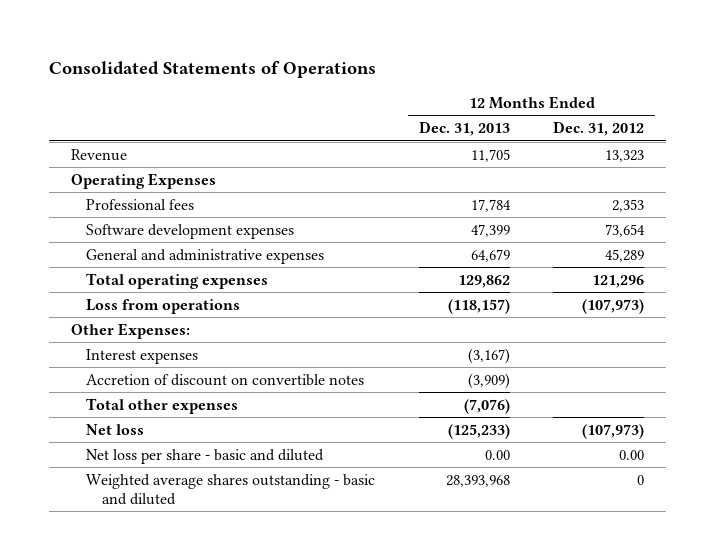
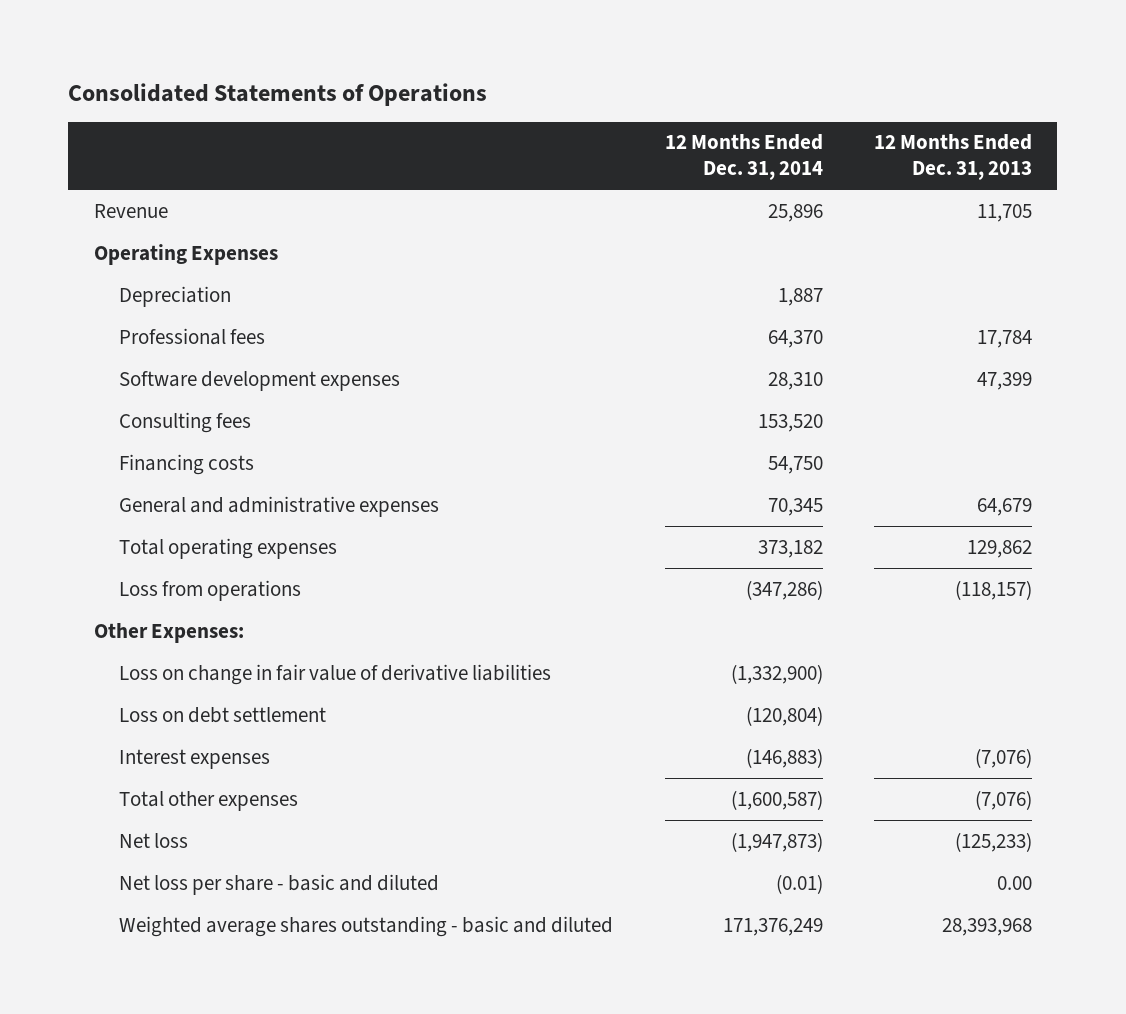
- | 12 Months Ended Dec. 31, 2013 | 12 Months Ended Dec. 31, 2012
+ | 12 Months Ended Dec. 31, 2014 | 12 Months Ended Dec. 31, 2013
+ Depreciation | 1,887 |
+ Consulting fees | 153,520 |
+ Financing costs | 54,750 |
- Interest expenses | (3,167) |
- Accretion of discount on convertible notes | (3,909) |
+ Loss on change in fair value of derivative liabilities | (1,332,900) |
+ Loss on debt settlement | (120,804) |
+ Interest expenses | (146,883) | (7,076)

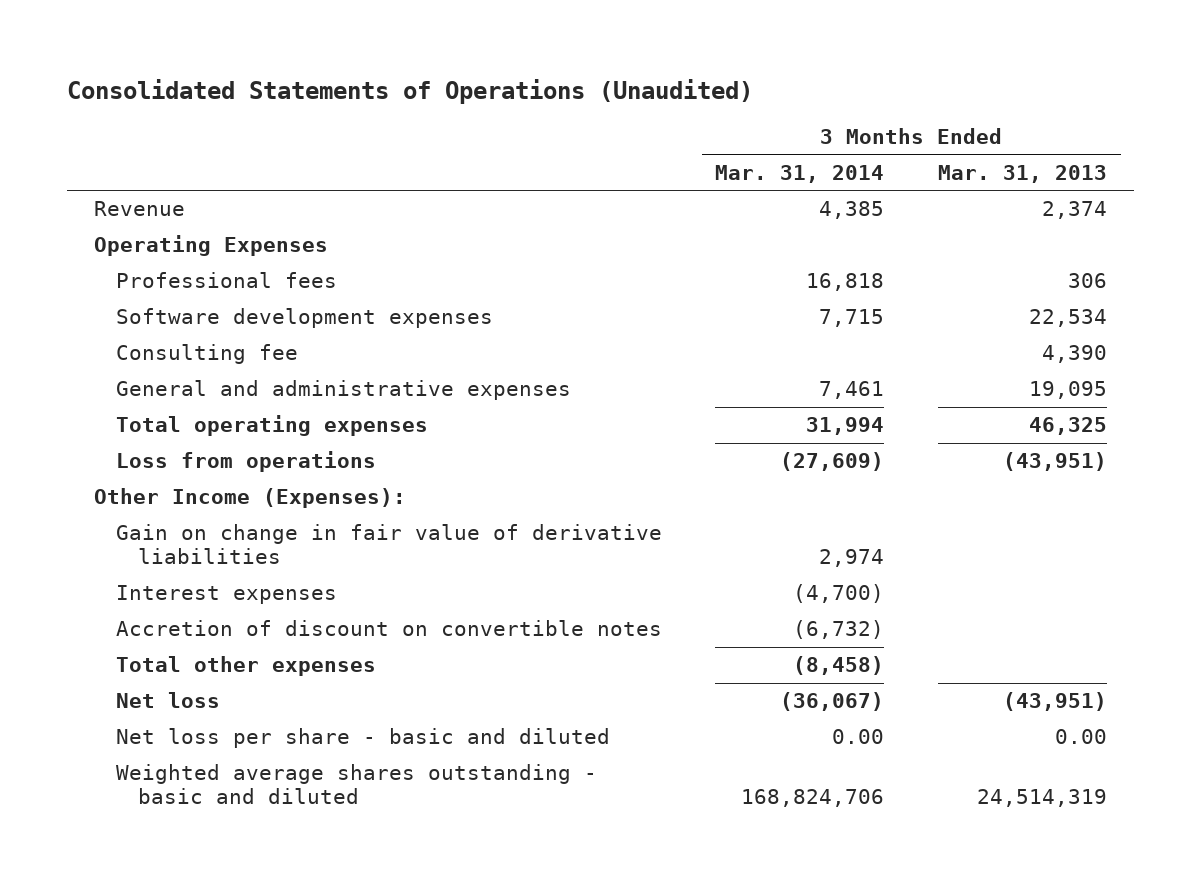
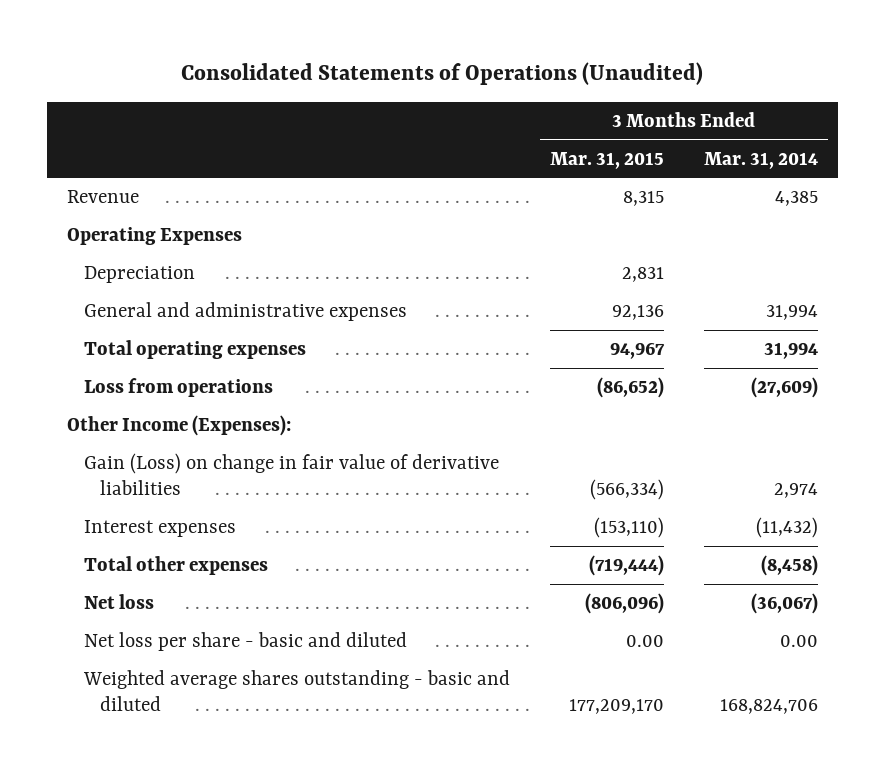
- | 3 Months Ended Mar. 31, 2014 | 3 Months Ended Mar. 31, 2013
+ | 3 Months Ended Mar. 31, 2015 | 3 Months Ended Mar. 31, 2014
- Professional fees | 16,818 | 306
- Software development expenses | 7,715 | 22,534
- Consulting fee | | 4,390
- General and administrative expenses | 7,461 | 19,095
+ Depreciation | 2,831 |
+ General and administrative expenses | 92,136 | 31,994
- Gain on change in fair value of derivative liabilities | 2,974 |
- Interest expenses | (4,700) |
- Accretion of discount on convertible notes | (6,732) |
+ Gain (Loss) on change in fair value of derivative liabilities | (566,334) | 2,974
+ Interest expenses | (153,110) | (11,432)

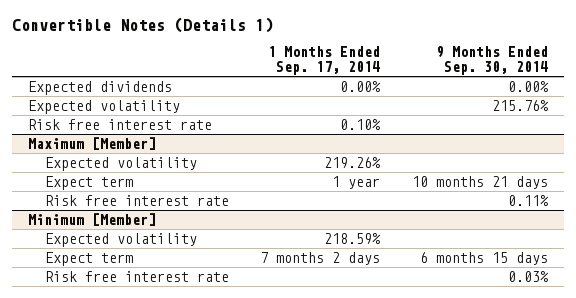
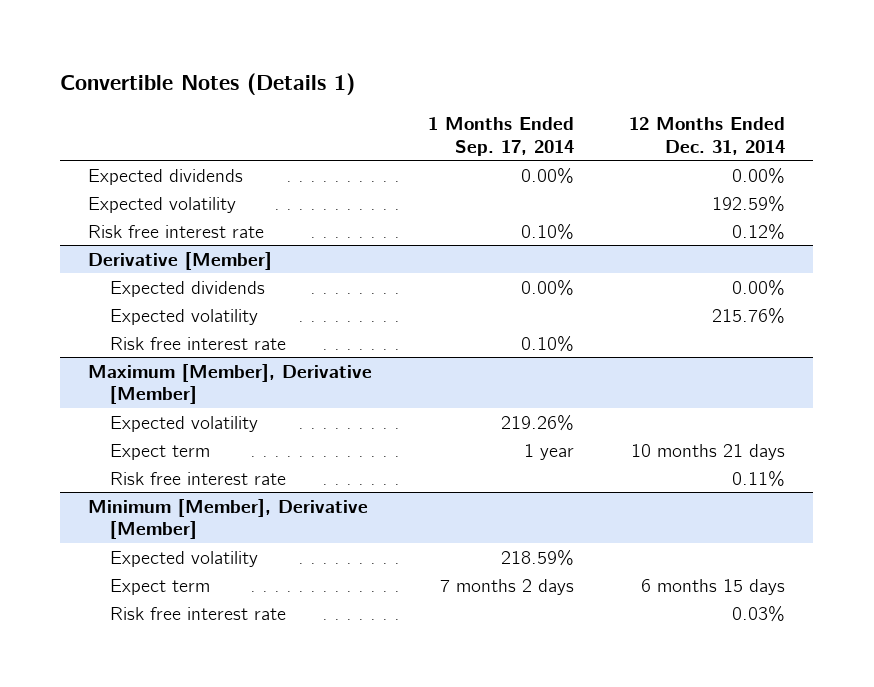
- | 1 Months Ended Sep. 17, 2014 | 9 Months Ended Sep. 30, 2014
+ | 1 Months Ended Sep. 17, 2014 | 12 Months Ended Dec. 31, 2014
- Maximum [Member]
+ Derivative [Member]
+ Expected dividends | 0.00% | 0.00%
+ Expected volatility | | 215.76%
+ Risk free interest rate | 0.10% |
+ Maximum [Member], Derivative [Member]
- Minimum [Member]
+ Minimum [Member], Derivative [Member]

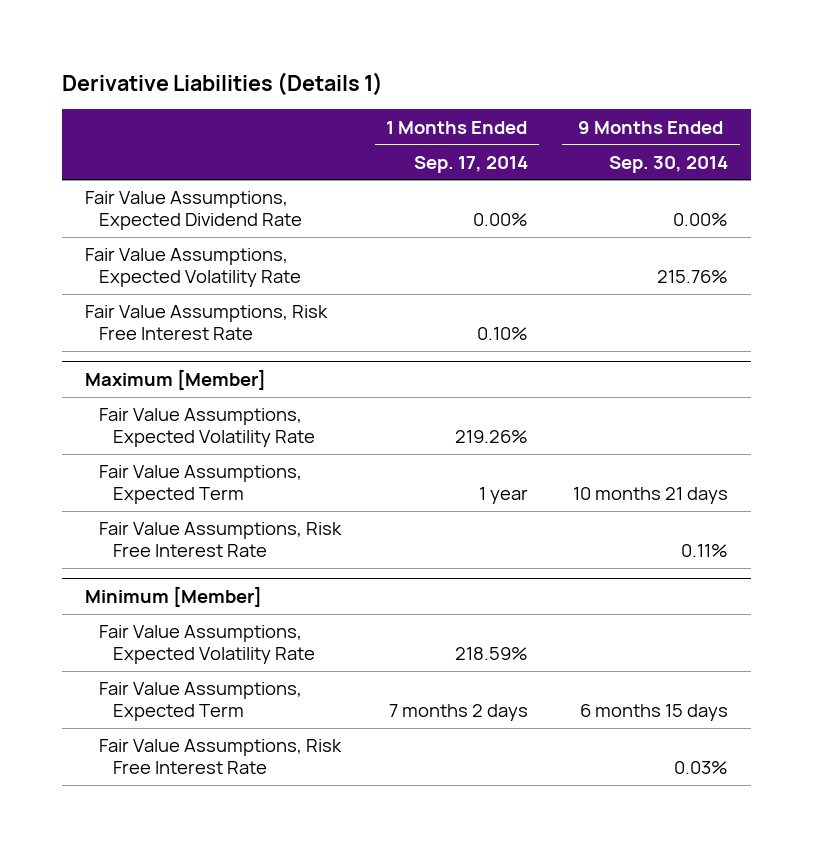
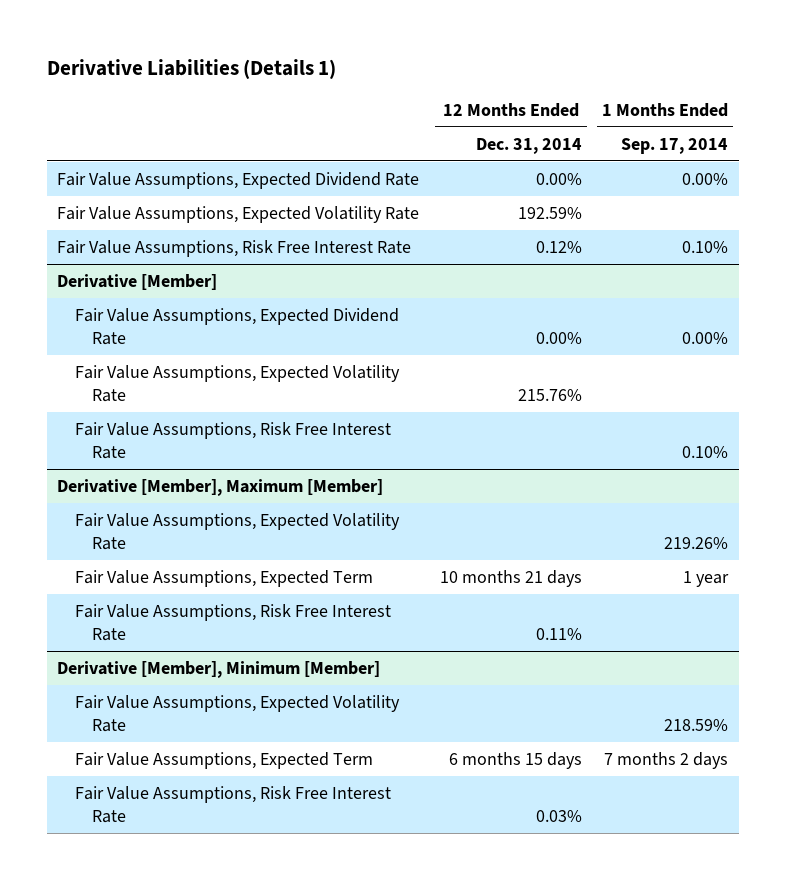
- | 1 Months Ended Sep. 17, 2014 | 9 Months Ended Sep. 30, 2014
+ | 12 Months Ended Dec. 31, 2014 | 1 Months Ended Sep. 17, 2014
- Maximum [Member]
+ Derivative [Member]
+ Fair Value Assumptions, Expected Dividend Rate | 0.00% | 0.00%
+ Fair Value Assumptions, Expected Volatility Rate | 215.76% |
+ Fair Value Assumptions, Risk Free Interest Rate | | 0.10%
+ Derivative [Member], Maximum [Member]
- Minimum [Member]
+ Derivative [Member], Minimum [Member]

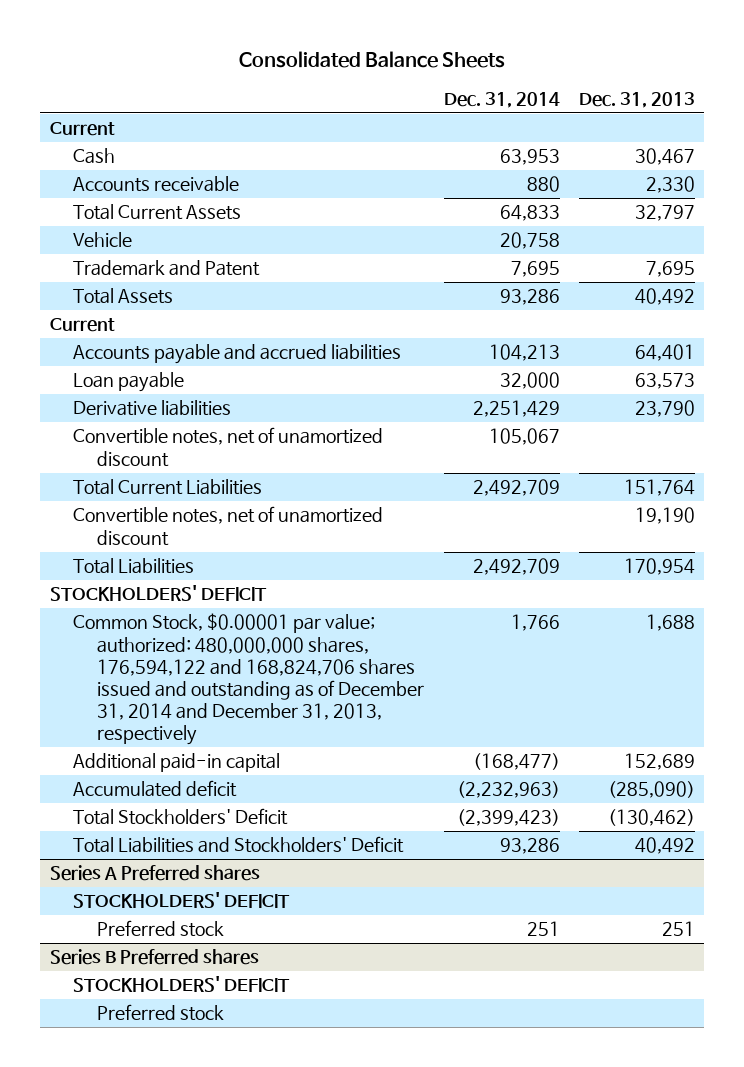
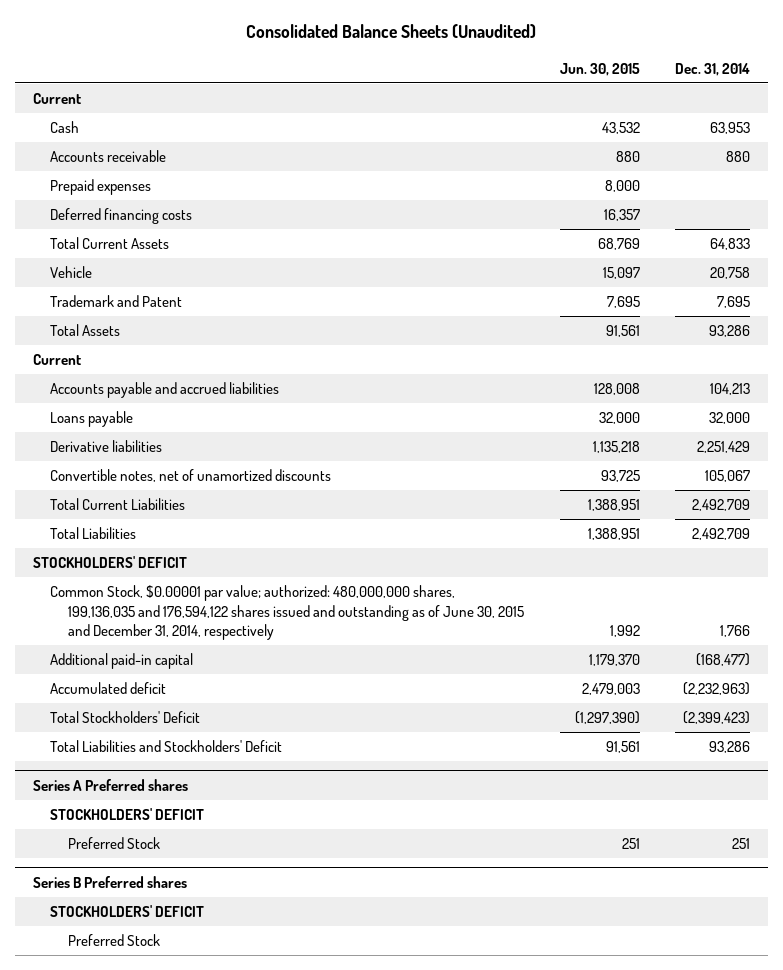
- Consolidated Balance Sheets
+ Consolidated Balance Sheets (Unaudited)
- | Dec. 31, 2014 | Dec. 31, 2013
+ | Jun. 30, 2015 | Dec. 31, 2014
+ Prepaid expenses | 8,000 |
+ Deferred financing costs | 16,357 |
- Loan payable | 32,000 | 63,573
+ Loans payable | 32,000 | 32,000
- Convertible notes, net of unamortized discount | 105,067 |
+ Convertible notes, net of unamortized discounts | 93,725 | 105,067
- Convertible notes, net of unamortized discount | | 19,190
- Common Stock, $0.00001 par value; authorized: 480,000,000 shares, 176,594,122 and 168,824,706 shares issued and outstanding as of December 31, 2014 and December 31, 2013, respectively | 1,766 | 1,688
+ Common Stock, $0.00001 par value; authorized: 480,000,000 shares, 199,136,035 and 176,594,122 shares issued and outstanding as of June 30, 2015 and December 31, 2014, respectively | 1,992 | 1,766
@ Series A Preferred shares
- Preferred stock | 251 | 251
+ Preferred Stock | 251 | 251
@ Series B Preferred shares
- Preferred stock
+ Preferred Stock

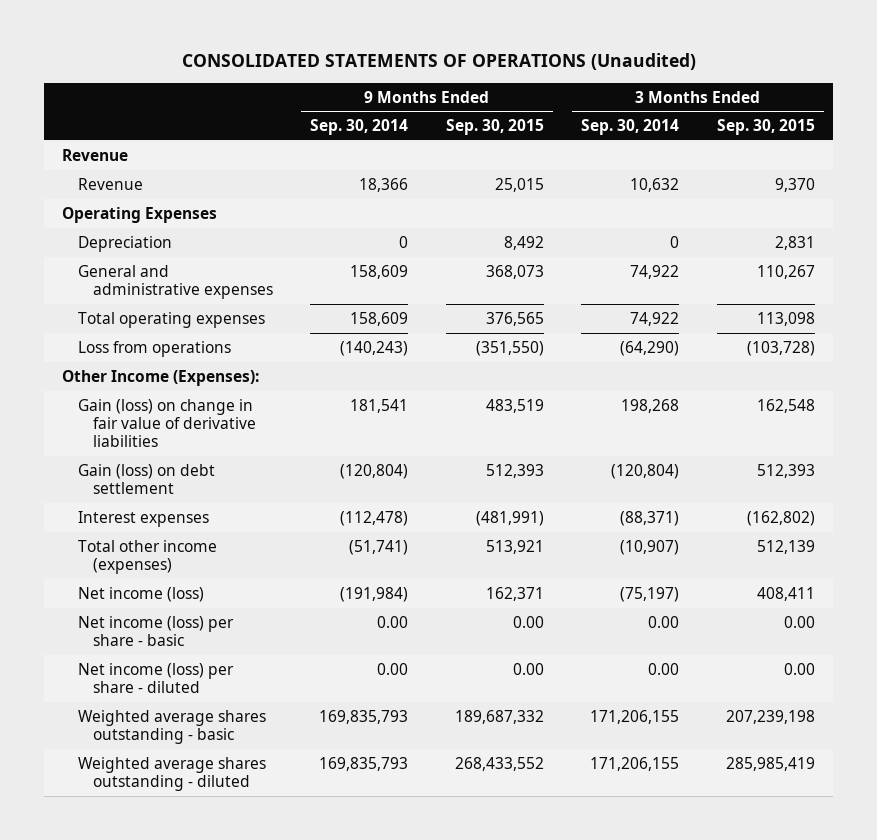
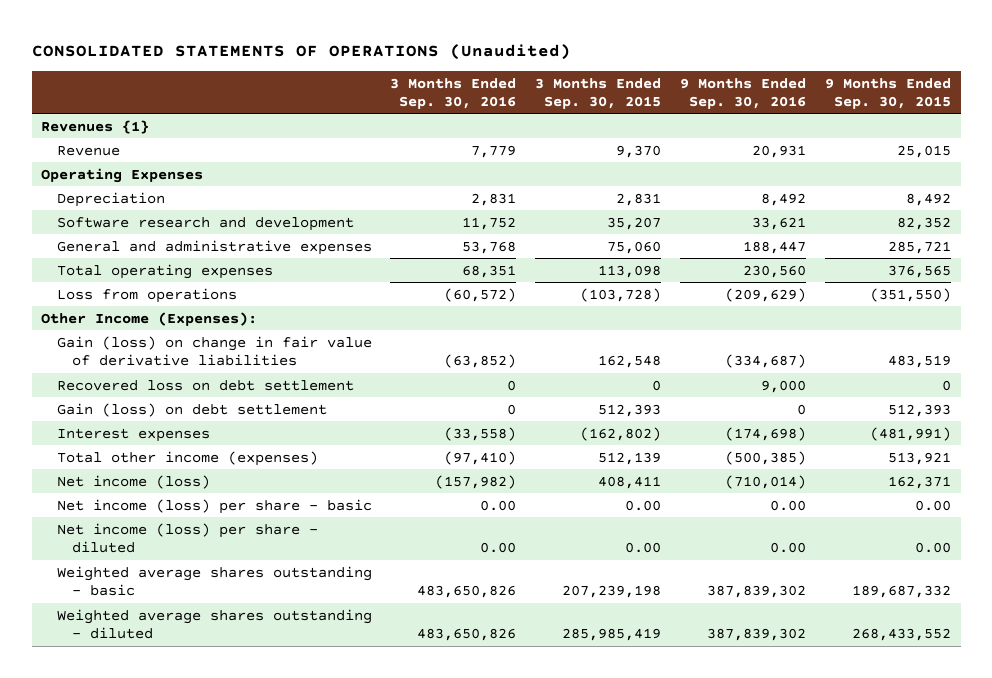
- | 9 Months Ended Sep. 30, 2014 | 9 Months Ended Sep. 30, 2015 | 3 Months Ended Sep. 30, 2014 | 3 Months Ended Sep. 30, 2015
+ | 3 Months Ended Sep. 30, 2016 | 3 Months Ended Sep. 30, 2015 | 9 Months Ended Sep. 30, 2016 | 9 Months Ended Sep. 30, 2015
- Revenue
+ Revenues {1}
- General and administrative expenses | 158,609 | 368,073 | 74,922 | 110,267
+ Software research and development | 11,752 | 35,207 | 33,621 | 82,352
+ General and administrative expenses | 53,768 | 75,060 | 188,447 | 285,721
+ Recovered loss on debt settlement | 0 | 0 | 9,000 | 0

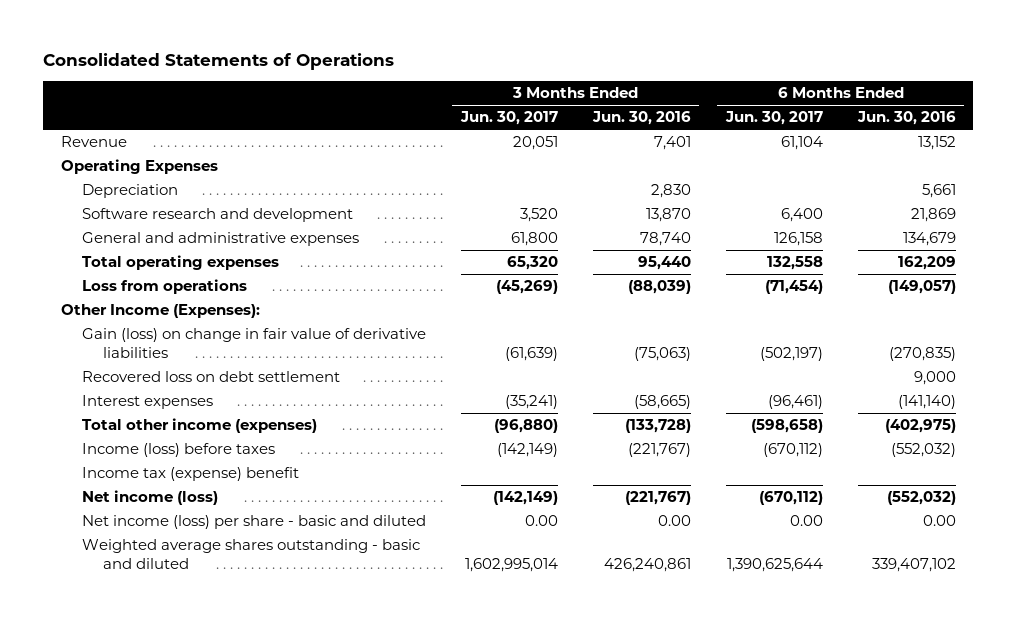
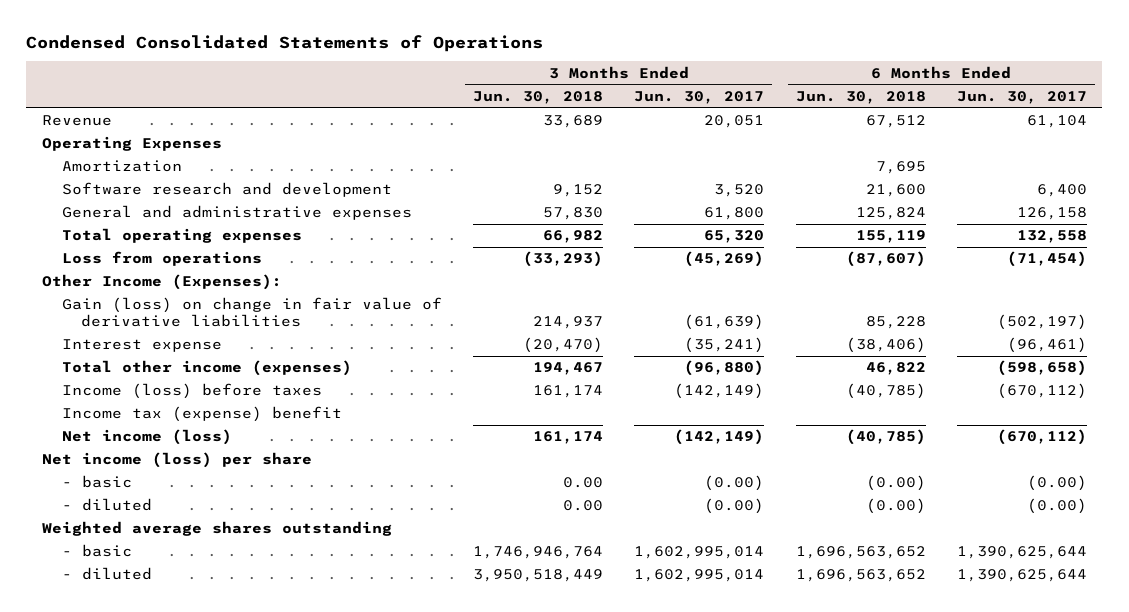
- Consolidated Statements of Operations
+ Condensed Consolidated Statements of Operations
- | 3 Months Ended Jun. 30, 2017 | 3 Months Ended Jun. 30, 2016 | 6 Months Ended Jun. 30, 2017 | 6 Months Ended Jun. 30, 2016
+ | 3 Months Ended Jun. 30, 2018 | 3 Months Ended Jun. 30, 2017 | 6 Months Ended Jun. 30, 2018 | 6 Months Ended Jun. 30, 2017
- Depreciation | | 2,830 | | 5,661
+ Amortization | | | 7,695 |
- Recovered loss on debt settlement | | | | 9,000
- Interest expenses | (35,241) | (58,665) | (96,461) | (141,140)
+ Interest expense | (20,470) | (35,241) | (38,406) | (96,461)
- Net income (loss) per share - basic and diluted | 0.00 | 0.00 | 0.00 | 0.00
- Weighted average shares outstanding - basic and diluted | 1,602,995,014 | 426,240,861 | 1,390,625,644 | 339,407,102
+ Net income (loss) per share
+ - basic | 0.00 | (0.00) | (0.00) | (0.00)
+ - diluted | 0.00 | (0.00) | (0.00) | (0.00)
+ Weighted average shares outstanding
+ - basic | 1,746,946,764 | 1,602,995,014 | 1,696,563,652 | 1,390,625,644
+ - diluted | 3,950,518,449 | 1,602,995,014 | 1,696,563,652 | 1,390,625,644

